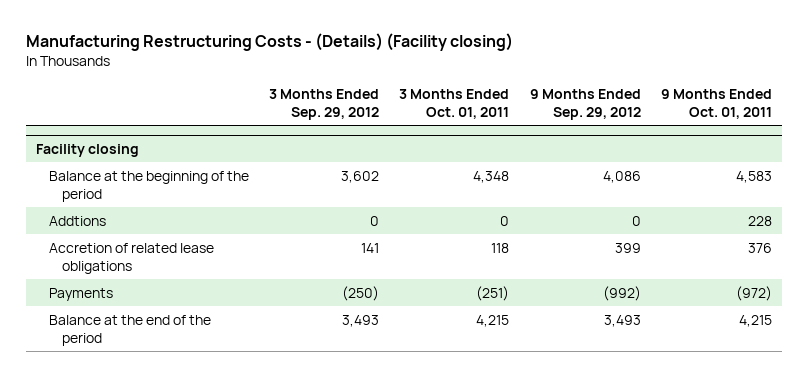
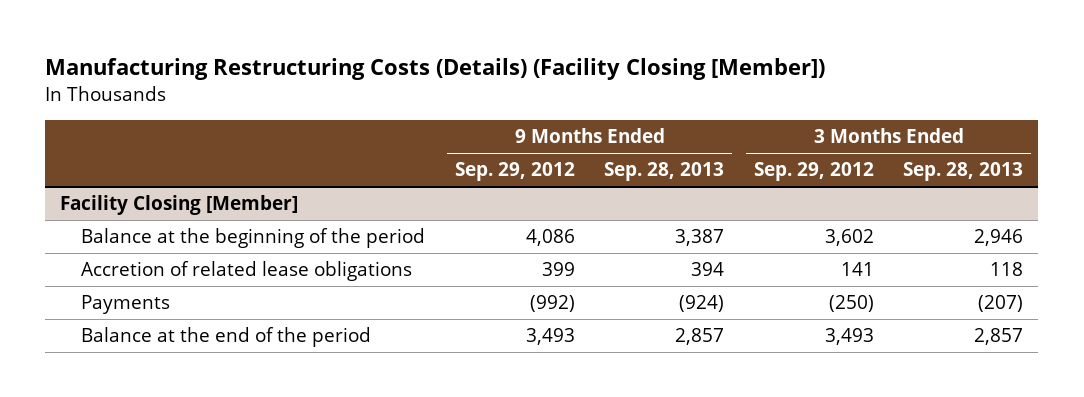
- Manufacturing Restructuring Costs - (Details) (Facility closing)
+ Manufacturing Restructuring Costs (Details) (Facility Closing [Member])
- | 3 Months Ended Sep. 29, 2012 | 3 Months Ended Oct. 01, 2011 | 9 Months Ended Sep. 29, 2012 | 9 Months Ended Oct. 01, 2011
+ | 9 Months Ended Sep. 29, 2012 | 9 Months Ended Sep. 28, 2013 | 3 Months Ended Sep. 29, 2012 | 3 Months Ended Sep. 28, 2013
- Facility closing
+ Facility Closing [Member]
- Addtions | 0 | 0 | 0 | 228

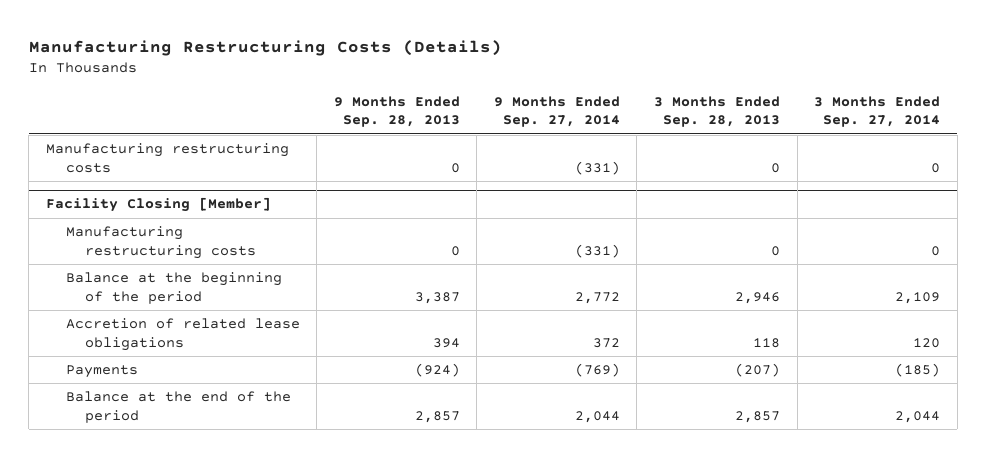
- Manufacturing Restructuring Costs (Details) (Facility Closing [Member])
+ Manufacturing Restructuring Costs (Details)
- | 9 Months Ended Sep. 29, 2012 | 9 Months Ended Sep. 28, 2013 | 3 Months Ended Sep. 29, 2012 | 3 Months Ended Sep. 28, 2013
+ | 9 Months Ended Sep. 28, 2013 | 9 Months Ended Sep. 27, 2014 | 3 Months Ended Sep. 28, 2013 | 3 Months Ended Sep. 27, 2014
+ Manufacturing restructuring costs | 0 | (331) | 0 | 0
@ Facility Closing [Member]
+ Manufacturing restructuring costs | 0 | (331) | 0 | 0

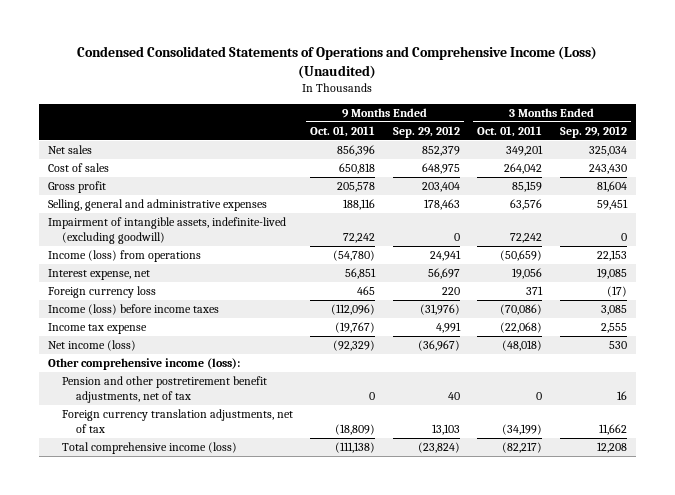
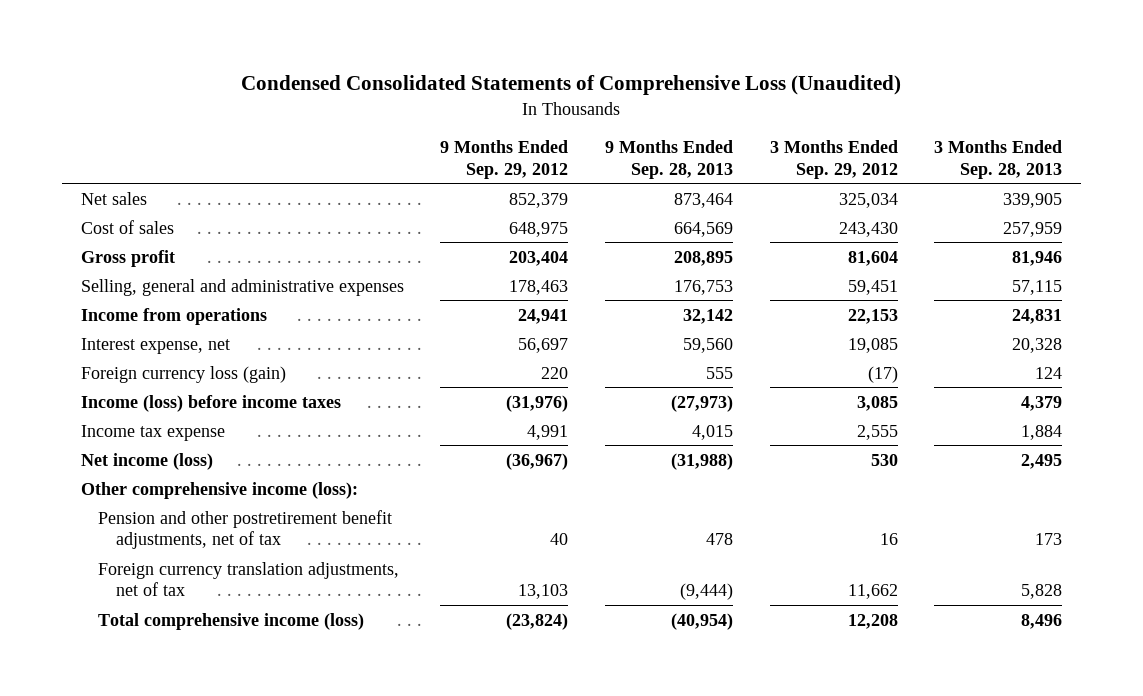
- Condensed Consolidated Statements of Operations and Comprehensive Income (Loss) (Unaudited)
+ Condensed Consolidated Statements of Comprehensive Loss (Unaudited)
- | 9 Months Ended Oct. 01, 2011 | 9 Months Ended Sep. 29, 2012 | 3 Months Ended Oct. 01, 2011 | 3 Months Ended Sep. 29, 2012
+ | 9 Months Ended Sep. 29, 2012 | 9 Months Ended Sep. 28, 2013 | 3 Months Ended Sep. 29, 2012 | 3 Months Ended Sep. 28, 2013
- Impairment of intangible assets, indefinite-lived (excluding goodwill) | 72,242 | 0 | 72,242 | 0
- Income (loss) from operations | (54,780) | 24,941 | (50,659) | 22,153
+ Income from operations | 24,941 | 32,142 | 22,153 | 24,831
- Foreign currency loss | 465 | 220 | 371 | (17)
+ Foreign currency loss (gain) | 220 | 555 | (17) | 124

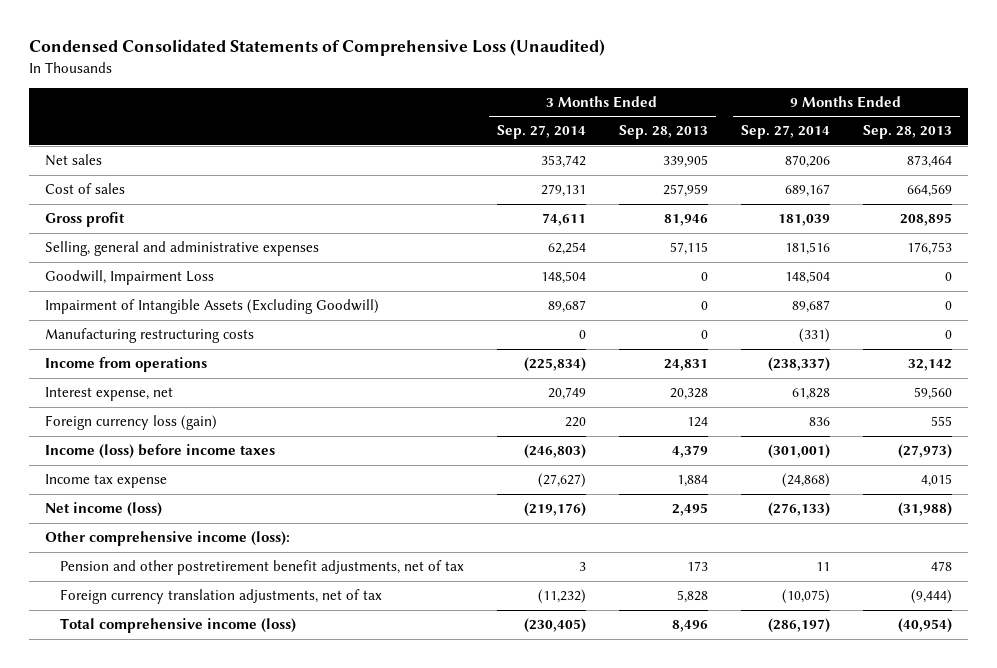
- | 9 Months Ended Sep. 29, 2012 | 9 Months Ended Sep. 28, 2013 | 3 Months Ended Sep. 29, 2012 | 3 Months Ended Sep. 28, 2013
+ | 3 Months Ended Sep. 27, 2014 | 3 Months Ended Sep. 28, 2013 | 9 Months Ended Sep. 27, 2014 | 9 Months Ended Sep. 28, 2013
+ Goodwill, Impairment Loss | 148,504 | 0 | 148,504 | 0
+ Impairment of Intangible Assets (Excluding Goodwill) | 89,687 | 0 | 89,687 | 0
+ Manufacturing restructuring costs | 0 | 0 | (331) | 0

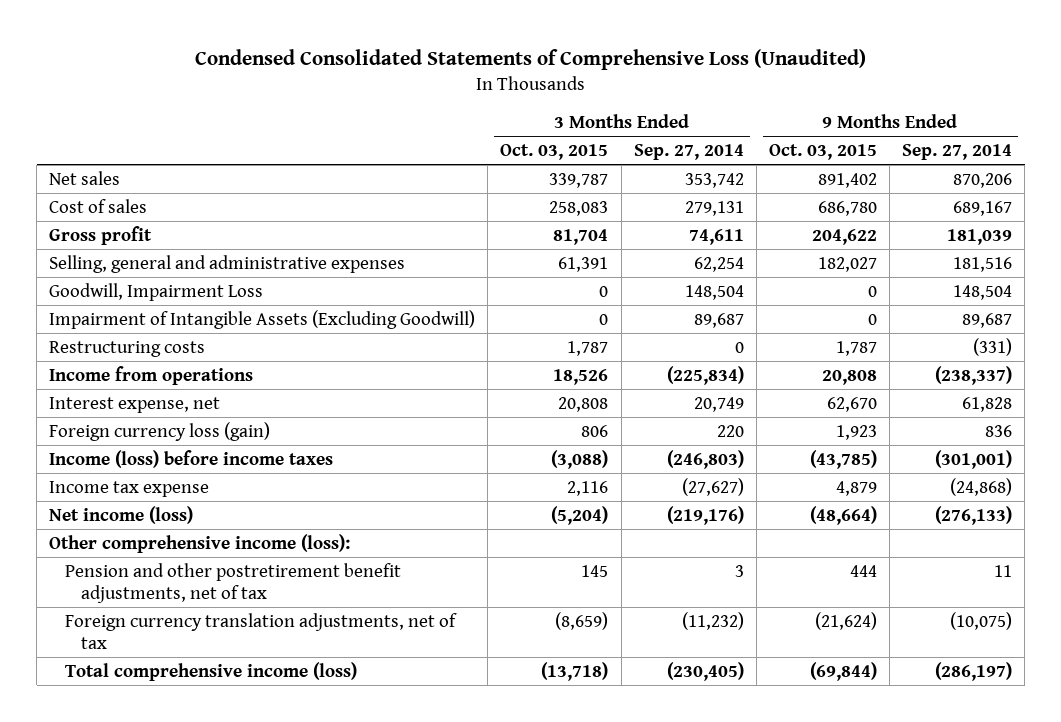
- | 3 Months Ended Sep. 27, 2014 | 3 Months Ended Sep. 28, 2013 | 9 Months Ended Sep. 27, 2014 | 9 Months Ended Sep. 28, 2013
+ | 3 Months Ended Oct. 03, 2015 | 3 Months Ended Sep. 27, 2014 | 9 Months Ended Oct. 03, 2015 | 9 Months Ended Sep. 27, 2014
- Manufacturing restructuring costs | 0 | 0 | (331) | 0
+ Restructuring costs | 1,787 | 0 | 1,787 | (331)

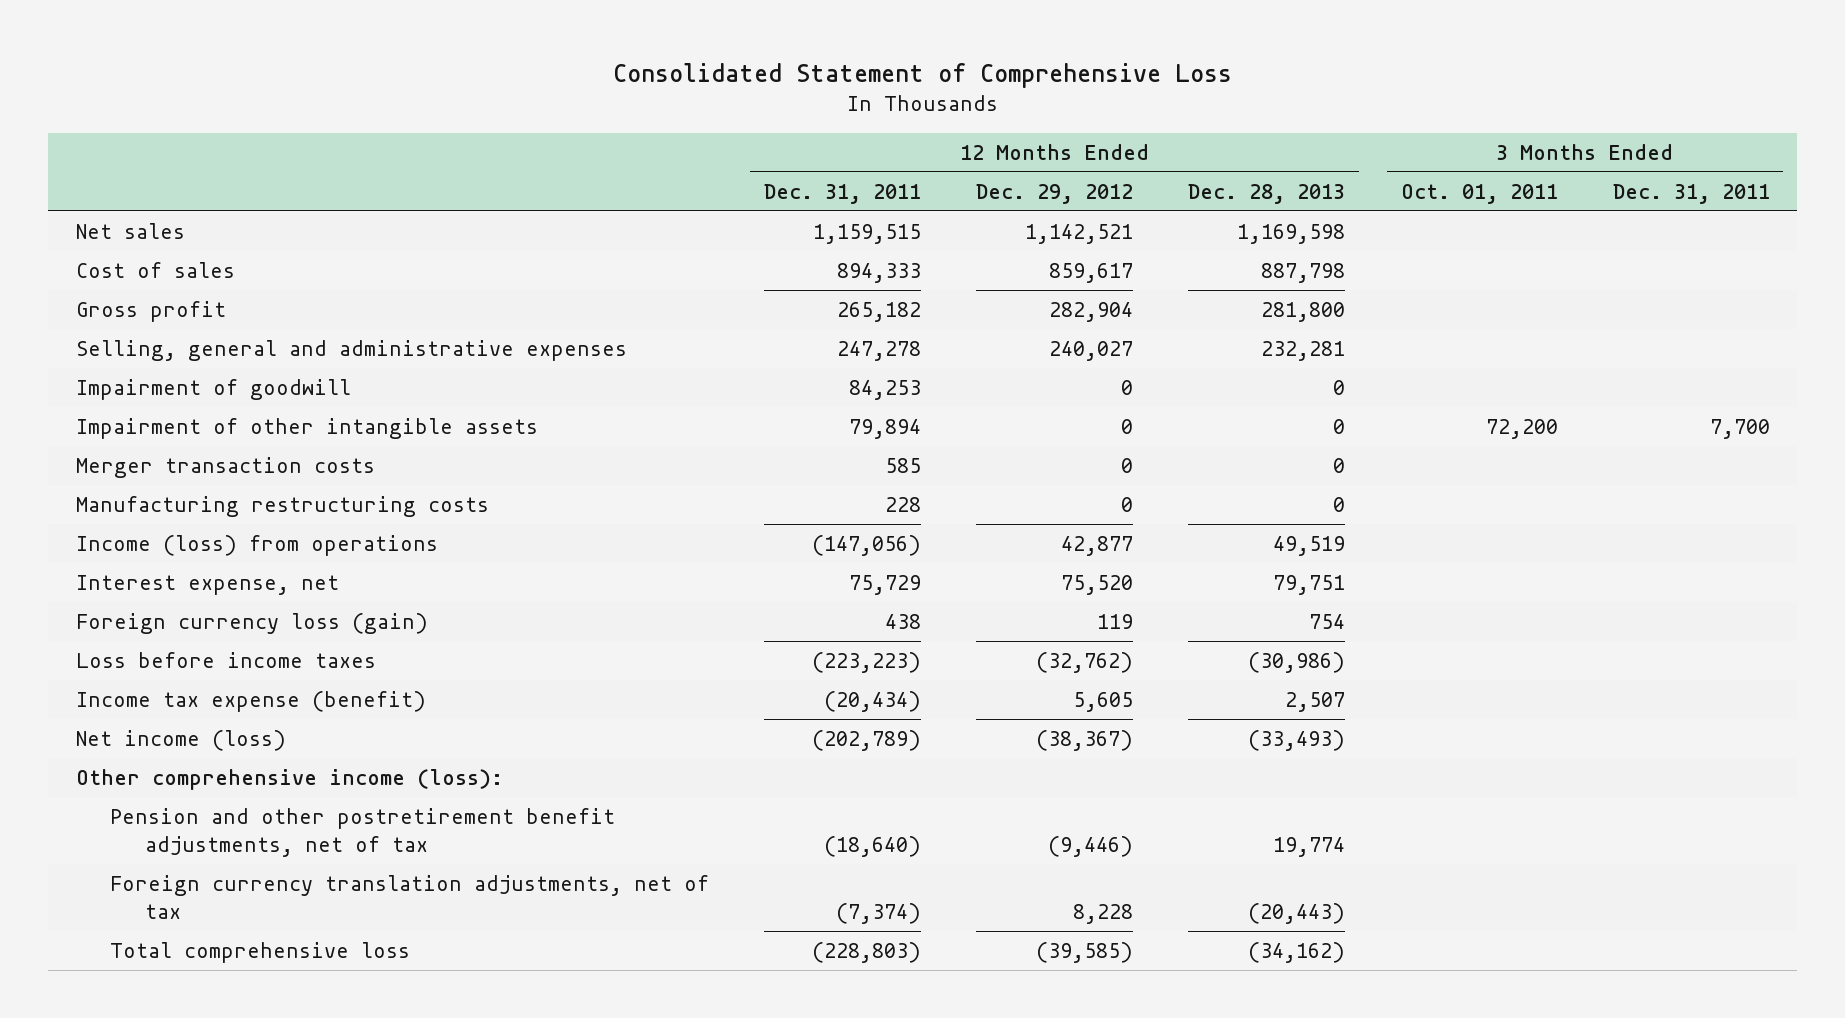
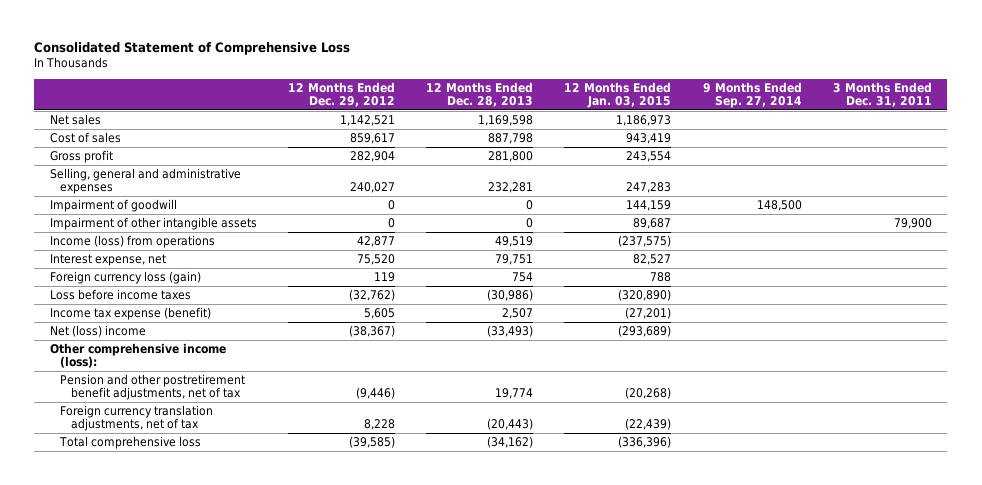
- | 12 Months Ended Dec. 31, 2011 | 12 Months Ended Dec. 29, 2012 | 12 Months Ended Dec. 28, 2013 | 3 Months Ended Oct. 01, 2011 | 3 Months Ended Dec. 31, 2011
+ | 12 Months Ended Dec. 29, 2012 | 12 Months Ended Dec. 28, 2013 | 12 Months Ended Jan. 03, 2015 | 9 Months Ended Sep. 27, 2014 | 3 Months Ended Dec. 31, 2011
- Impairment of other intangible assets | 79,894 | 0 | 0 | 72,200 | 7,700
- Merger transaction costs | 585 | 0 | 0 | |
- Manufacturing restructuring costs | 228 | 0 | 0 | |
+ Impairment of other intangible assets | 0 | 0 | 89,687 | | 79,900
- Net income (loss) | (202,789) | (38,367) | (33,493) | |
+ Net (loss) income | (38,367) | (33,493) | (293,689) | |

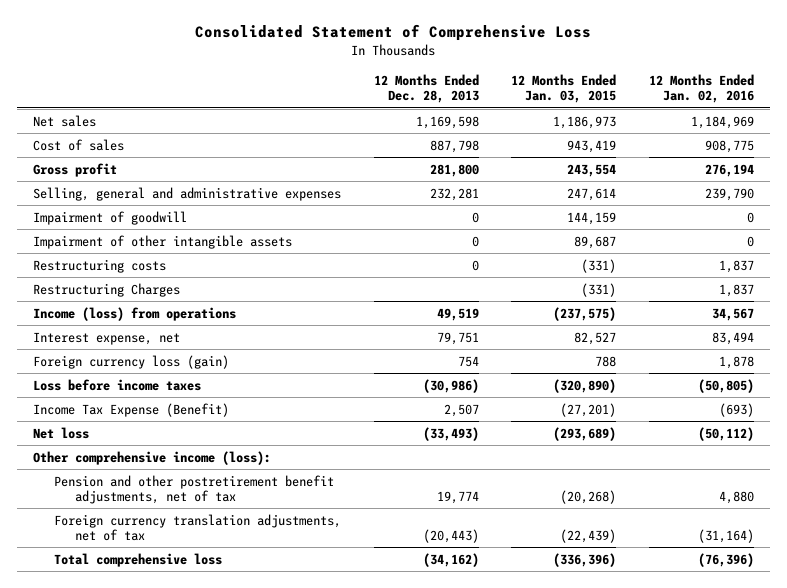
- | 12 Months Ended Dec. 29, 2012 | 12 Months Ended Dec. 28, 2013 | 12 Months Ended Jan. 03, 2015 | 9 Months Ended Sep. 27, 2014 | 3 Months Ended Dec. 31, 2011
+ | 12 Months Ended Dec. 28, 2013 | 12 Months Ended Jan. 03, 2015 | 12 Months Ended Jan. 02, 2016
- Selling, general and administrative expenses | 240,027 | 232,281 | 247,283 | |
+ Selling, general and administrative expenses | 232,281 | 247,614 | 239,790
+ Restructuring costs | 0 | (331) | 1,837
+ Restructuring Charges | | (331) | 1,837
- Income tax expense (benefit) | 5,605 | 2,507 | (27,201) | |
- Net (loss) income | (38,367) | (33,493) | (293,689) | |
+ Income Tax Expense (Benefit) | 2,507 | (27,201) | (693)
+ Net loss | (33,493) | (293,689) | (50,112)

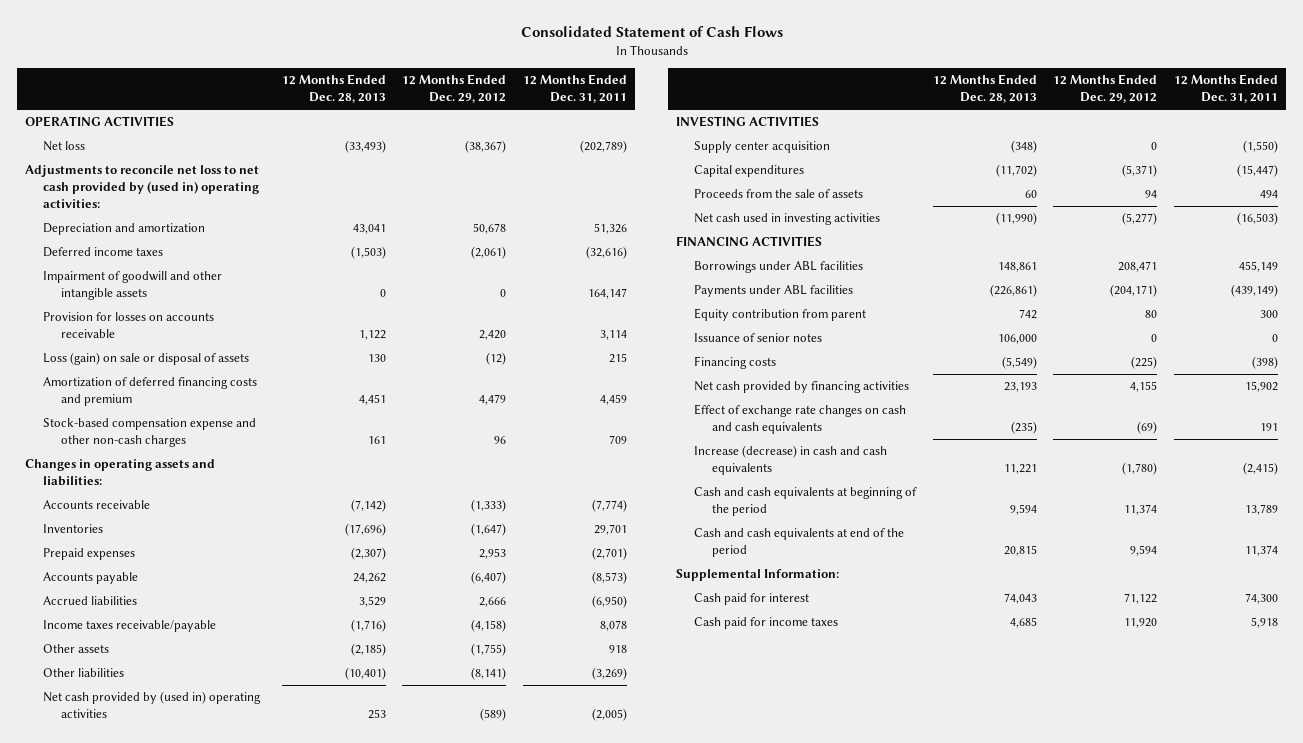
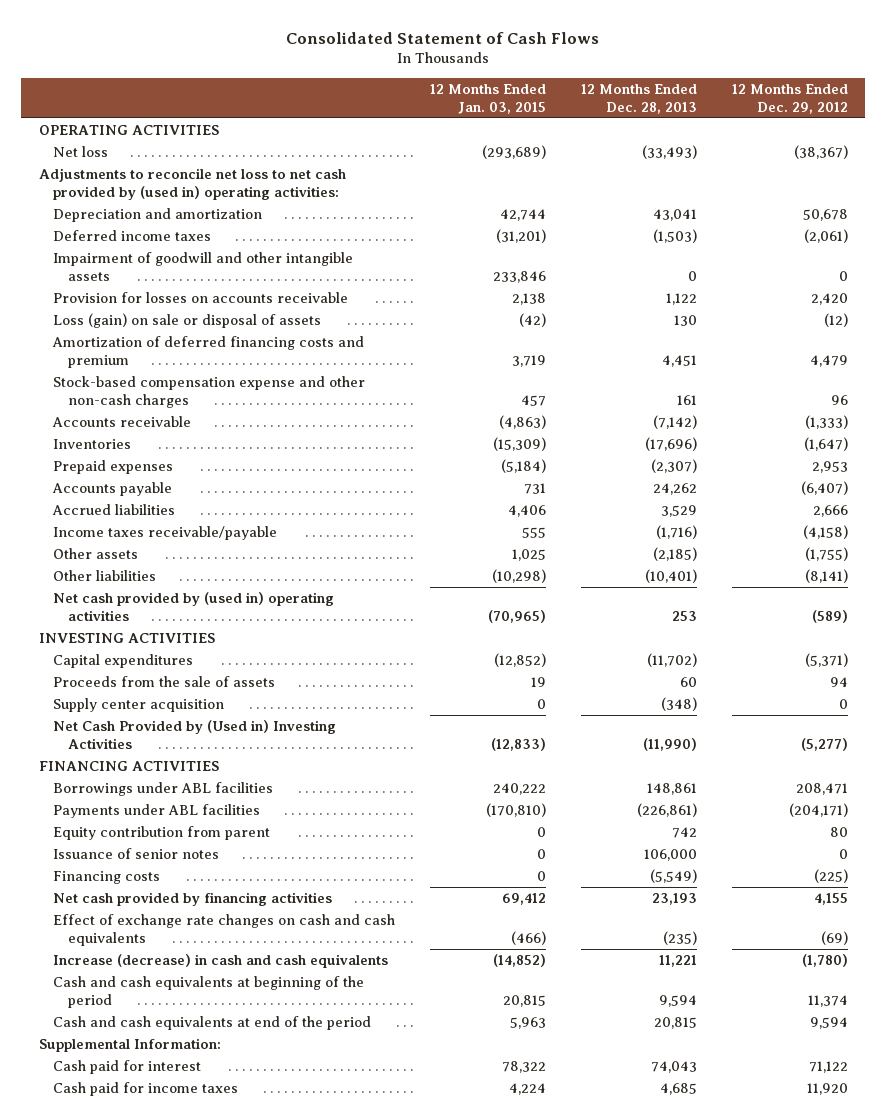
- | 12 Months Ended Dec. 28, 2013 | 12 Months Ended Dec. 29, 2012 | 12 Months Ended Dec. 31, 2011
+ | 12 Months Ended Jan. 03, 2015 | 12 Months Ended Dec. 28, 2013 | 12 Months Ended Dec. 29, 2012
- Changes in operating assets and liabilities:
- Net cash used in investing activities | (11,990) | (5,277) | (16,503)
moved down: Supply center acquisition | 0 | (348) | 0
+ Net Cash Provided by (Used in) Investing Activities | (12,833) | (11,990) | (5,277)

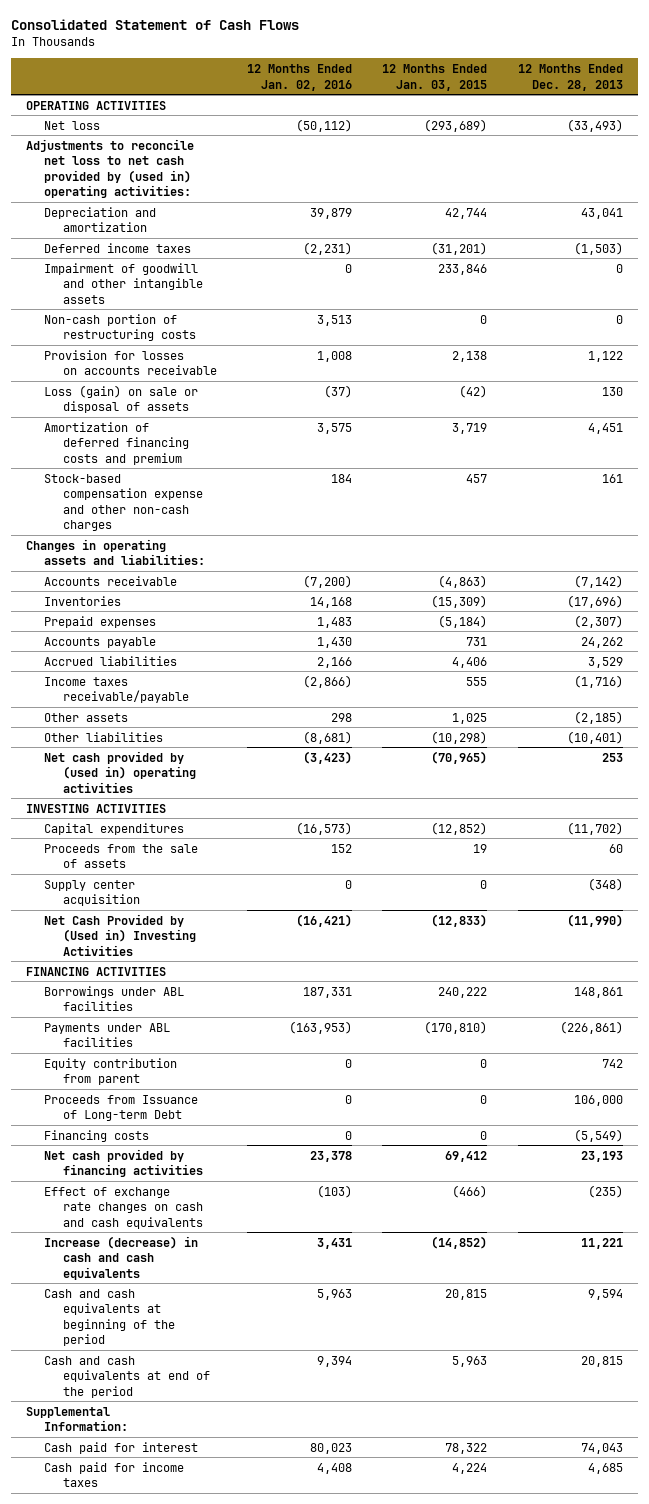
- | 12 Months Ended Jan. 03, 2015 | 12 Months Ended Dec. 28, 2013 | 12 Months Ended Dec. 29, 2012
+ | 12 Months Ended Jan. 02, 2016 | 12 Months Ended Jan. 03, 2015 | 12 Months Ended Dec. 28, 2013
+ Non-cash portion of restructuring costs | 3,513 | 0 | 0
+ Changes in operating assets and liabilities:
- Issuance of senior notes | 0 | 106,000 | 0
+ Proceeds from Issuance of Long-term Debt | 0 | 0 | 106,000

